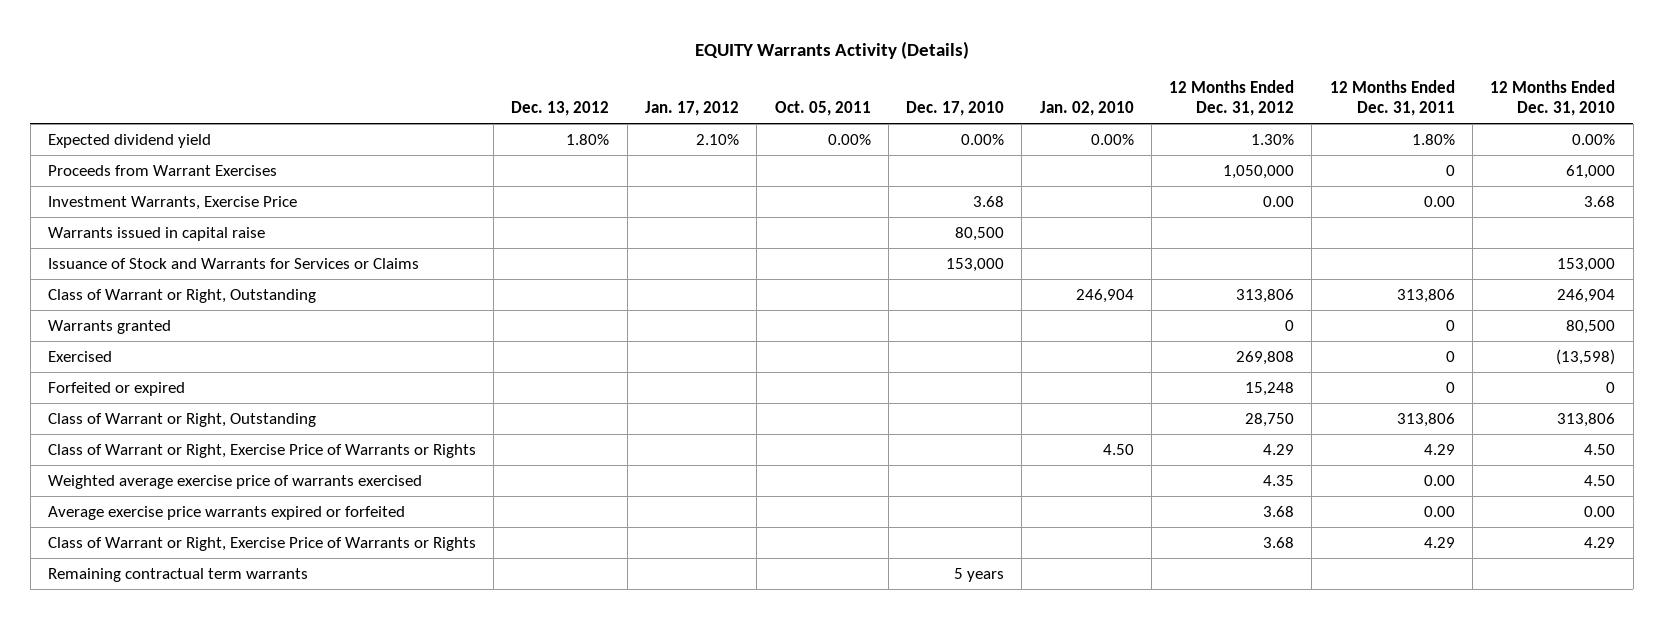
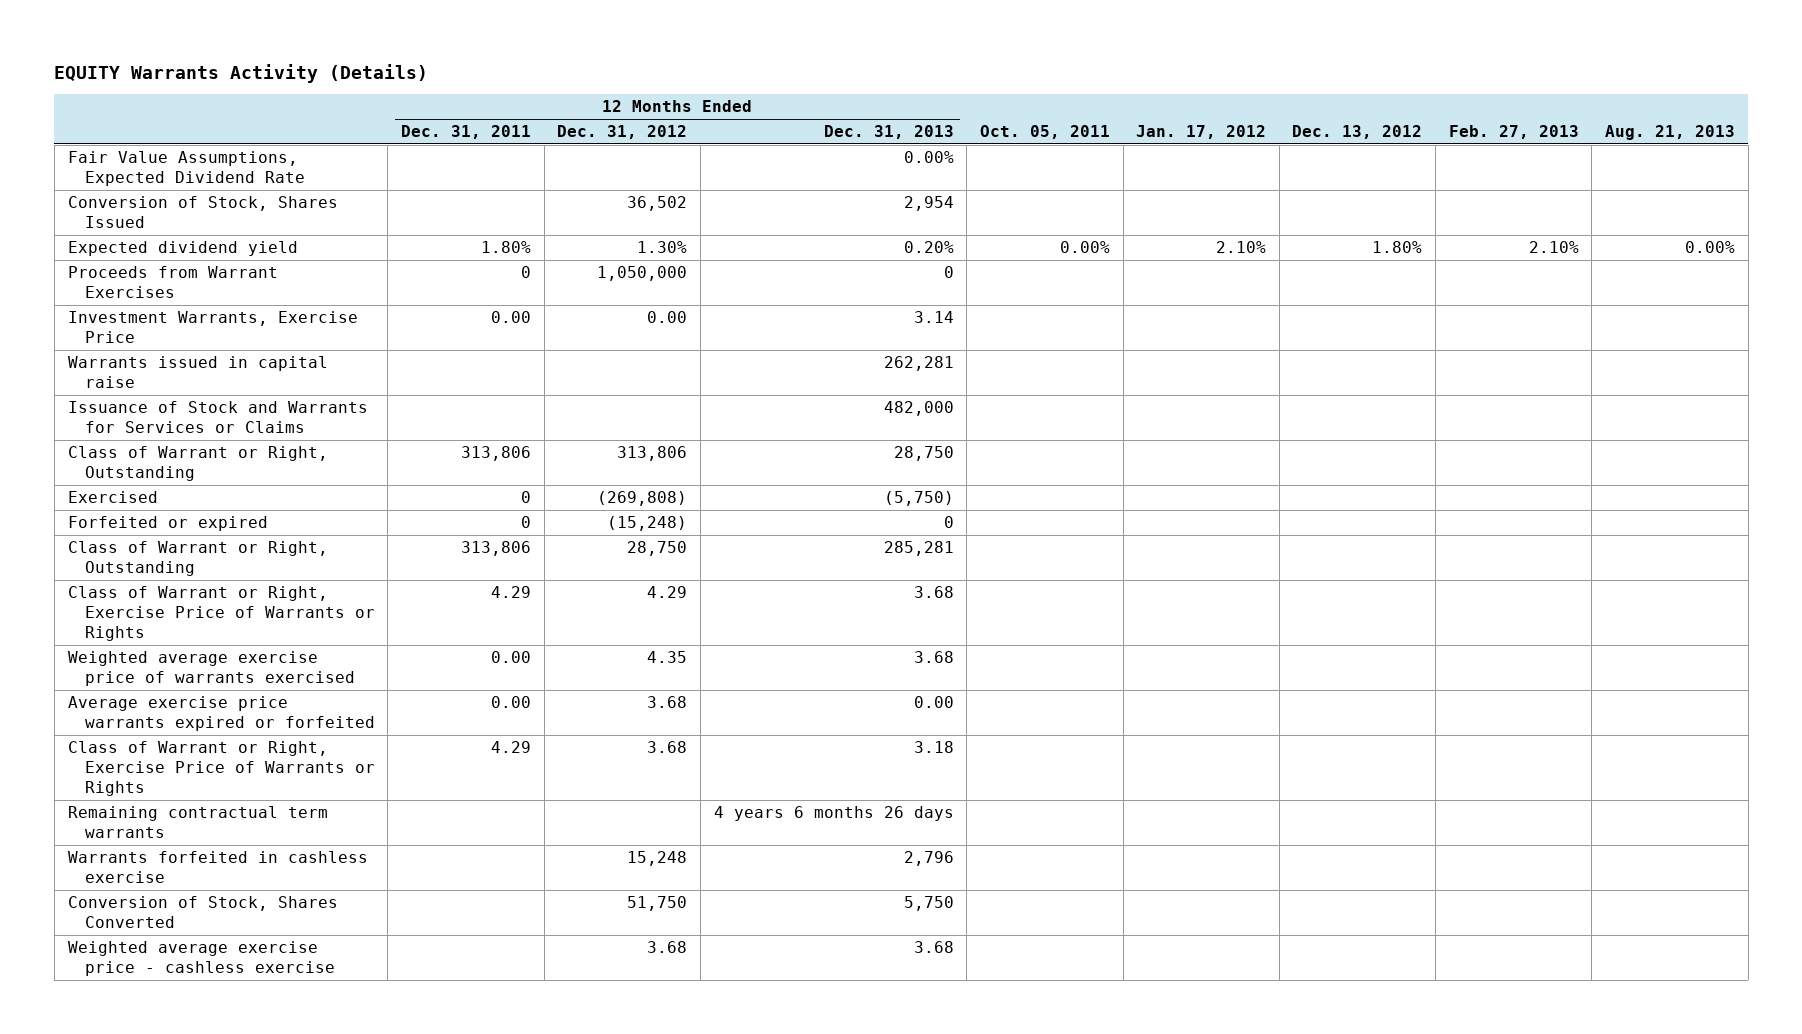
- | Dec. 13, 2012 | Jan. 17, 2012 | Oct. 05, 2011 | Dec. 17, 2010 | Jan. 02, 2010 | 12 Months Ended Dec. 31, 2012 | 12 Months Ended Dec. 31, 2011 | 12 Months Ended Dec. 31, 2010
+ | 12 Months Ended Dec. 31, 2011 | 12 Months Ended Dec. 31, 2012 | 12 Months Ended Dec. 31, 2013 | Oct. 05, 2011 | Jan. 17, 2012 | Dec. 13, 2012 | Feb. 27, 2013 | Aug. 21, 2013
+ Fair Value Assumptions, Expected Dividend Rate | | | 0.00% | | | | |
+ Conversion of Stock, Shares Issued | | 36,502 | 2,954 | | | | |
- Warrants granted | | | | | | 0 | 0 | 80,500
- Exercised | | | | | | 269,808 | 0 | (13,598)
- Forfeited or expired | | | | | | 15,248 | 0 | 0
+ Exercised | 0 | (269,808) | (5,750) | | | | |
+ Forfeited or expired | 0 | (15,248) | 0 | | | | |
+ Warrants forfeited in cashless exercise | | 15,248 | 2,796 | | | | |
+ Conversion of Stock, Shares Converted | | 51,750 | 5,750 | | | | |
+ Weighted average exercise price - cashless exercise | | 3.68 | 3.68 | | | | |

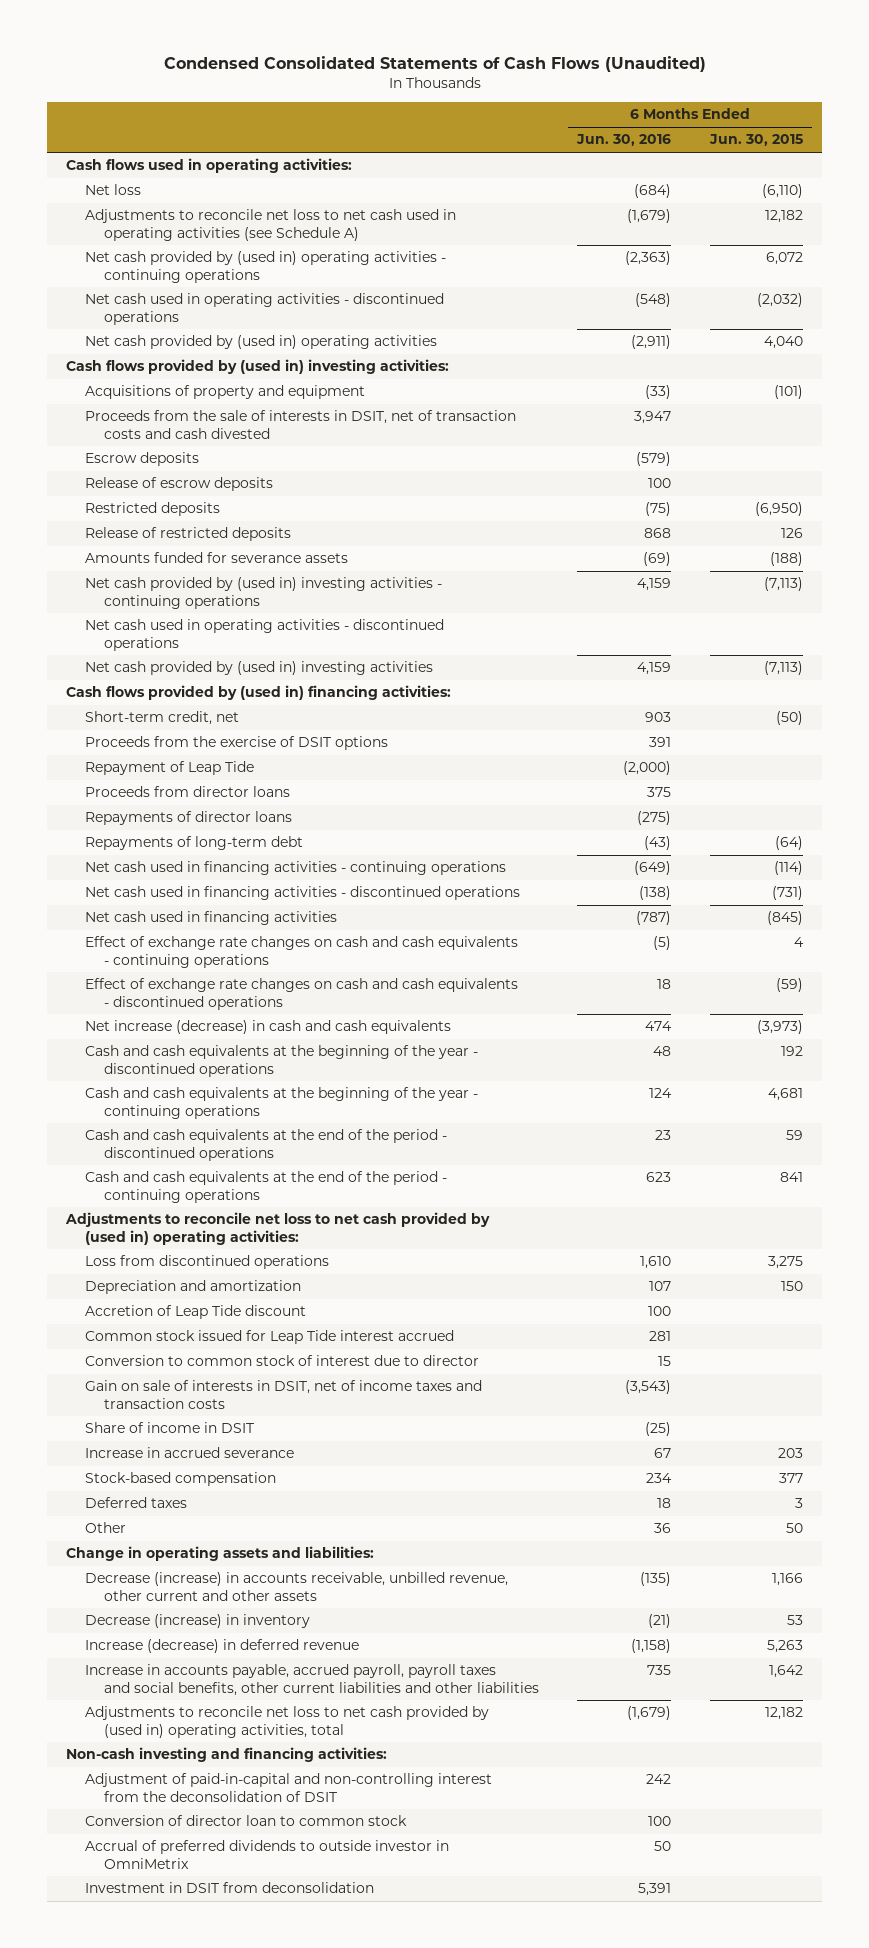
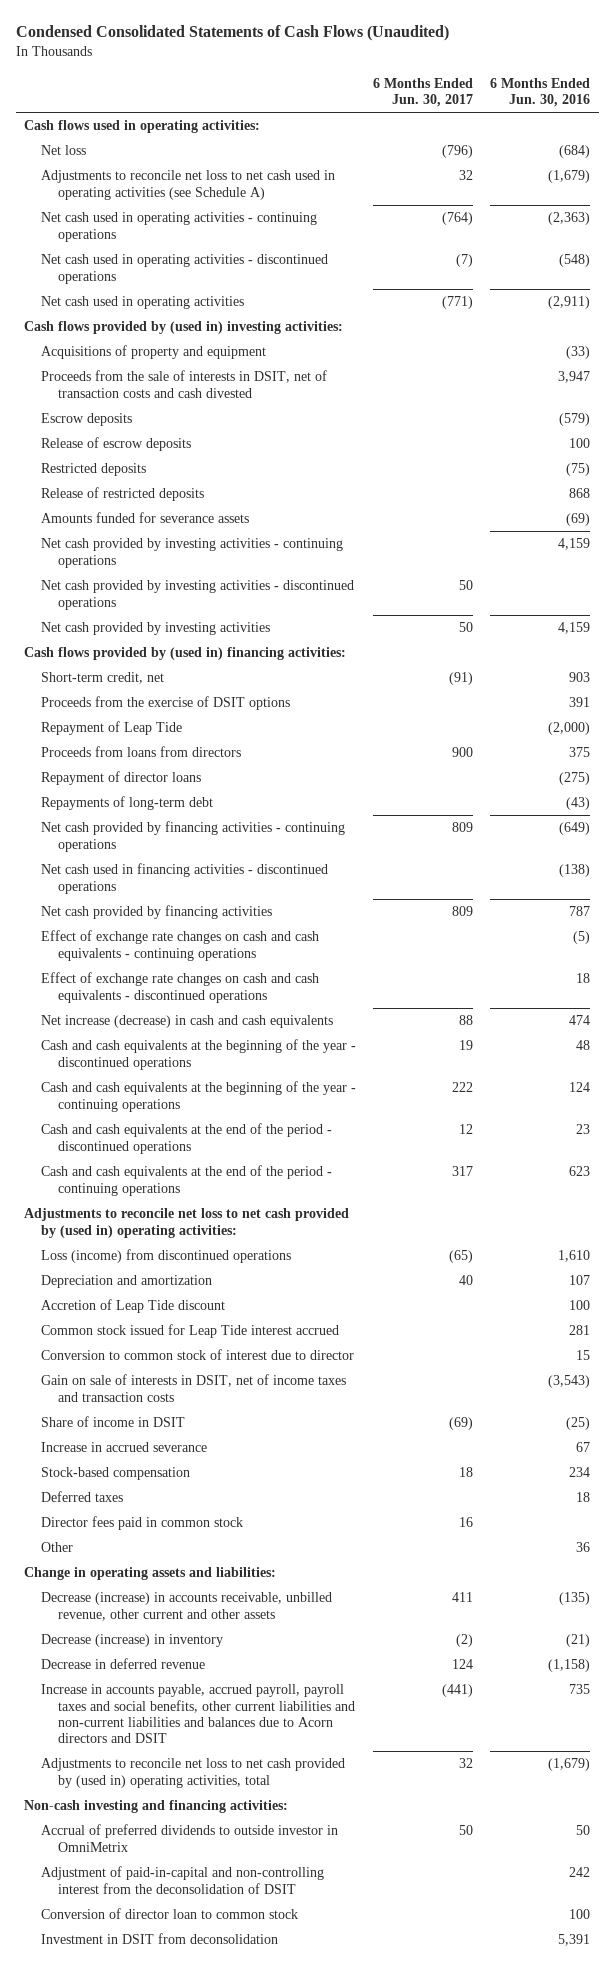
- | 6 Months Ended Jun. 30, 2016 | 6 Months Ended Jun. 30, 2015
+ | 6 Months Ended Jun. 30, 2017 | 6 Months Ended Jun. 30, 2016
- Net cash provided by (used in) operating activities - continuing operations | (2,363) | 6,072
+ Net cash used in operating activities - continuing operations | (764) | (2,363)
- Net cash provided by (used in) operating activities | (2,911) | 4,040
+ Net cash used in operating activities | (771) | (2,911)
- Net cash provided by (used in) investing activities - continuing operations | 4,159 | (7,113)
- Net cash used in operating activities - discontinued operations
- Net cash provided by (used in) investing activities | 4,159 | (7,113)
+ Net cash provided by investing activities - continuing operations | | 4,159
+ Net cash provided by investing activities - discontinued operations | 50 |
+ Net cash provided by investing activities | 50 | 4,159
- Proceeds from director loans | 375 |
- Repayments of director loans | (275) |
+ Proceeds from loans from directors | 900 | 375
+ Repayment of director loans | | (275)
- Net cash used in financing activities - continuing operations | (649) | (114)
+ Net cash provided by financing activities - continuing operations | 809 | (649)
- Net cash used in financing activities | (787) | (845)
+ Net cash provided by financing activities | 809 | 787
- Loss from discontinued operations | 1,610 | 3,275
+ Loss (income) from discontinued operations | (65) | 1,610
+ Director fees paid in common stock | 16 |
- Increase (decrease) in deferred revenue | (1,158) | 5,263
- Increase in accounts payable, accrued payroll, payroll taxes and social benefits, other current liabilities and other liabilities | 735 | 1,642
+ Decrease in deferred revenue | 124 | (1,158)
+ Increase in accounts payable, accrued payroll, payroll taxes and social benefits, other current liabilities and non-current liabilities and balances due to Acorn directors and DSIT | (441) | 735
moved up: Accrual of preferred dividends to outside investor in OmniMetrix | 50 | 50

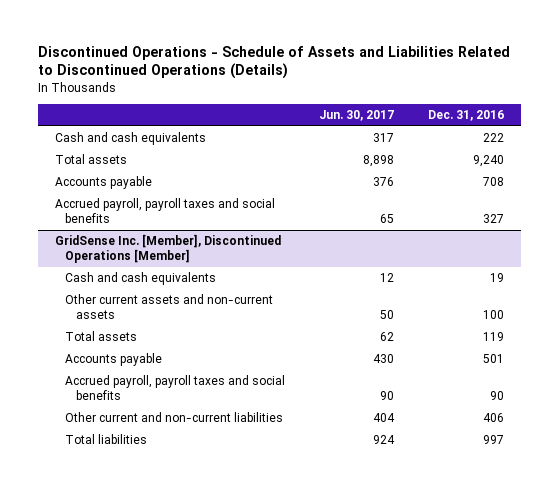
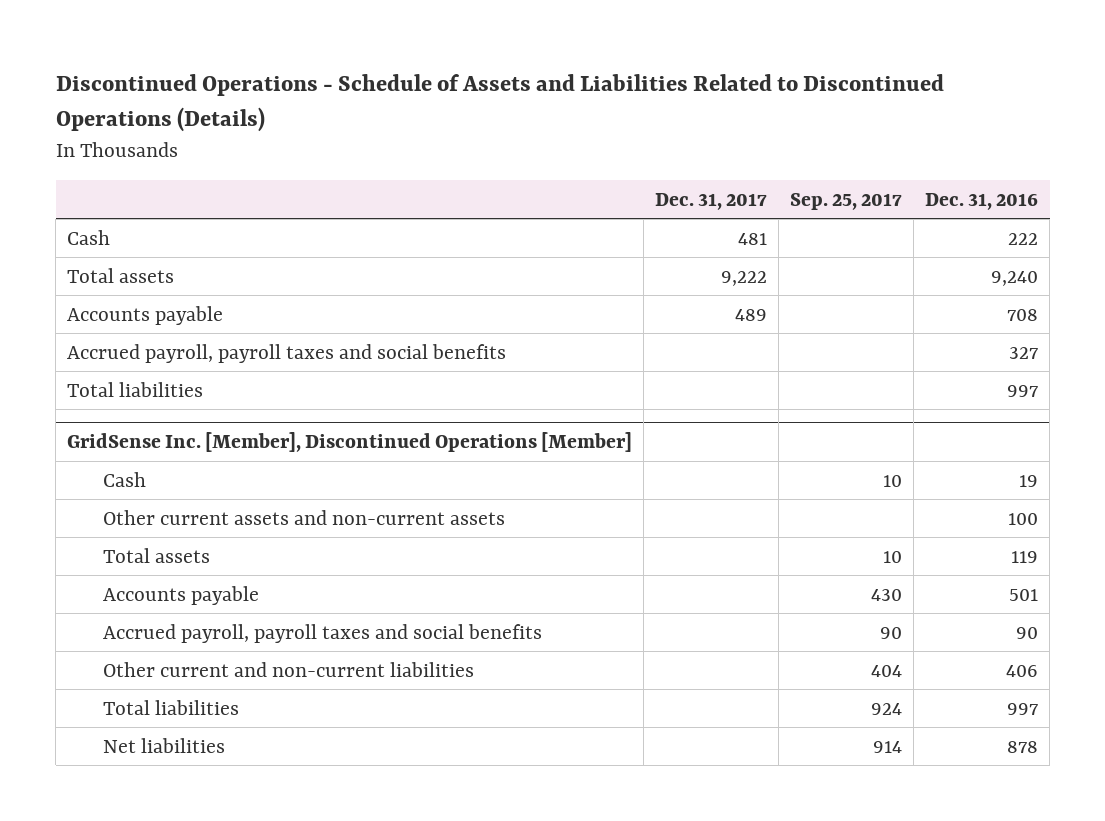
- | Jun. 30, 2017 | Dec. 31, 2016
+ | Dec. 31, 2017 | Sep. 25, 2017 | Dec. 31, 2016
- Cash and cash equivalents | 317 | 222
+ Cash | 481 | | 222
+ Total liabilities | | | 997
@ GridSense Inc. [Member], Discontinued Operations [Member]
- Cash and cash equivalents | 12 | 19
+ Cash | | 10 | 19
+ Net liabilities | | 914 | 878

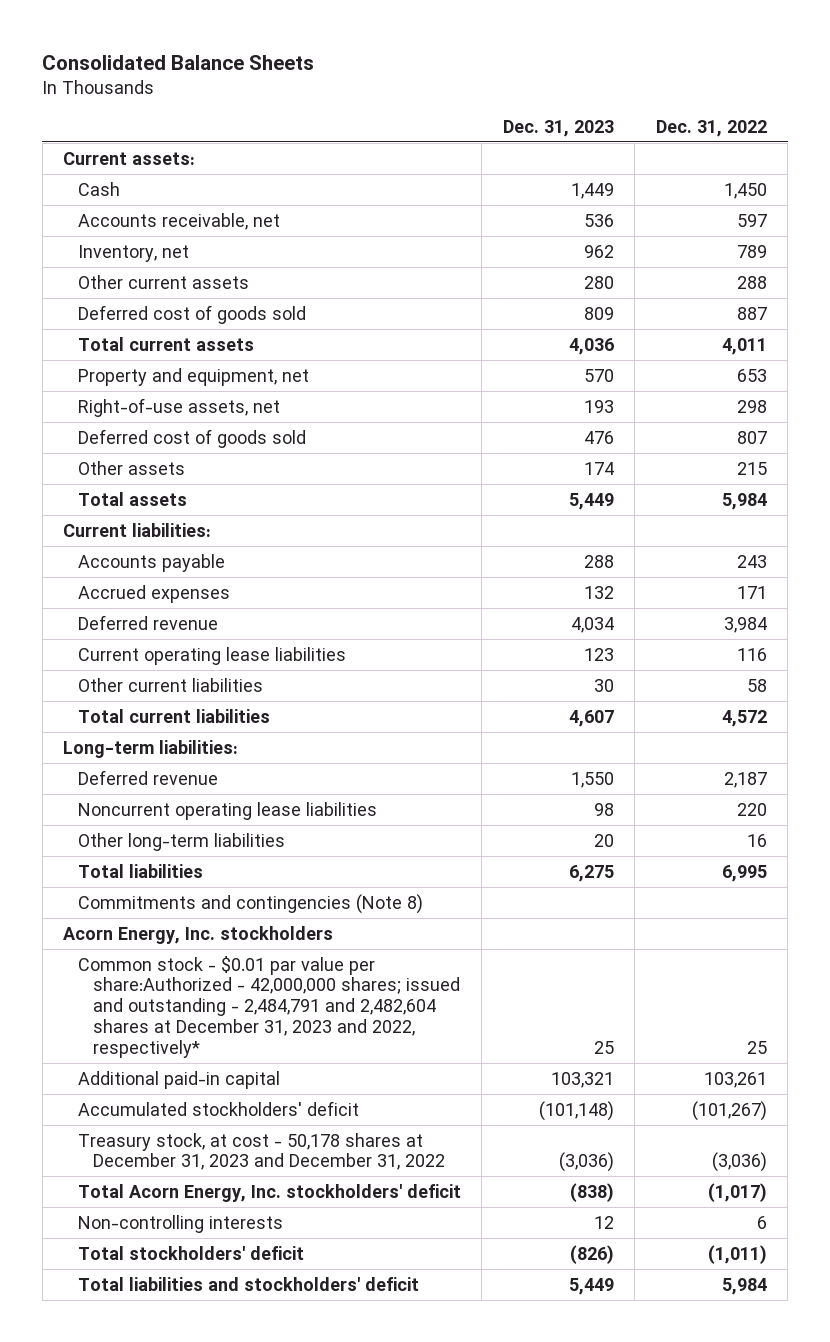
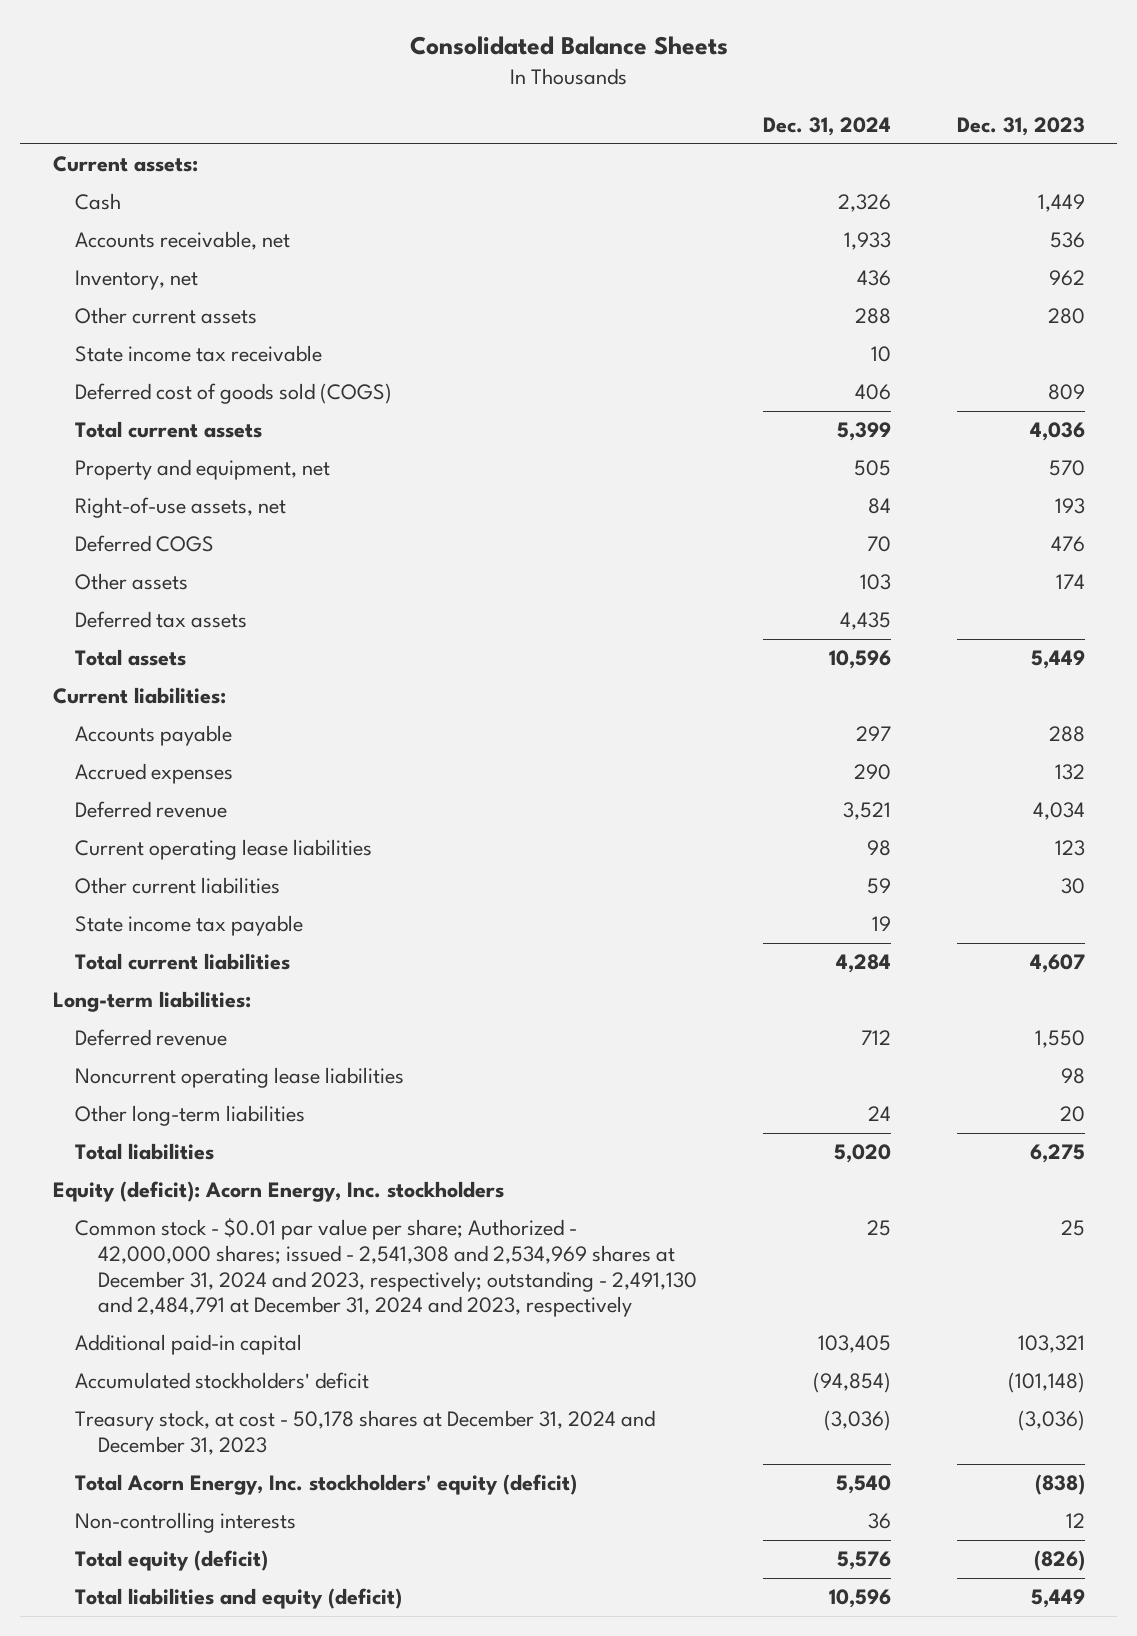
- | Dec. 31, 2023 | Dec. 31, 2022
+ | Dec. 31, 2024 | Dec. 31, 2023
- Deferred cost of goods sold | 809 | 887
+ State income tax receivable | 10 |
+ Deferred cost of goods sold (COGS) | 406 | 809
- Deferred cost of goods sold | 476 | 807
+ Deferred COGS | 70 | 476
+ Deferred tax assets | 4,435 |
+ State income tax payable | 19 |
- Commitments and contingencies (Note 8)
- Acorn Energy, Inc. stockholders
- Common stock - $0.01 par value per share:Authorized - 42,000,000 shares; issued and outstanding - 2,484,791 and 2,482,604 shares at December 31, 2023 and 2022, respectively* | 25 | 25
+ Equity (deficit): Acorn Energy, Inc. stockholders
+ Common stock - $0.01 par value per share; Authorized - 42,000,000 shares; issued - 2,541,308 and 2,534,969 shares at December 31, 2024 and 2023, respectively; outstanding - 2,491,130 and 2,484,791 at December 31, 2024 and 2023, respectively | 25 | 25
- Treasury stock, at cost - 50,178 shares at December 31, 2023 and December 31, 2022 | (3,036) | (3,036)
- Total Acorn Energy, Inc. stockholders' deficit | (838) | (1,017)
+ Treasury stock, at cost - 50,178 shares at December 31, 2024 and December 31, 2023 | (3,036) | (3,036)
+ Total Acorn Energy, Inc. stockholders' equity (deficit) | 5,540 | (838)
- Total stockholders' deficit | (826) | (1,011)
- Total liabilities and stockholders' deficit | 5,449 | 5,984
+ Total equity (deficit) | 5,576 | (826)
+ Total liabilities and equity (deficit) | 10,596 | 5,449

